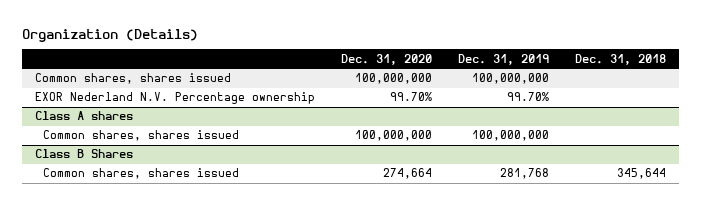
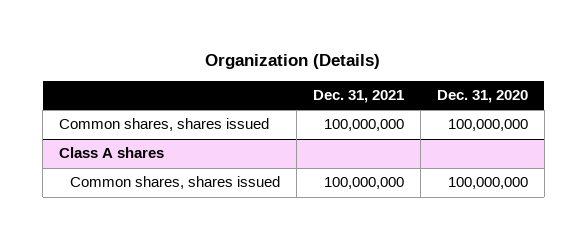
- | Dec. 31, 2020 | Dec. 31, 2019 | Dec. 31, 2018
+ | Dec. 31, 2021 | Dec. 31, 2020
- EXOR Nederland N.V. Percentage ownership | 99.70% | 99.70% |
- Class B Shares
- Common shares, shares issued | 274,664 | 281,768 | 345,644

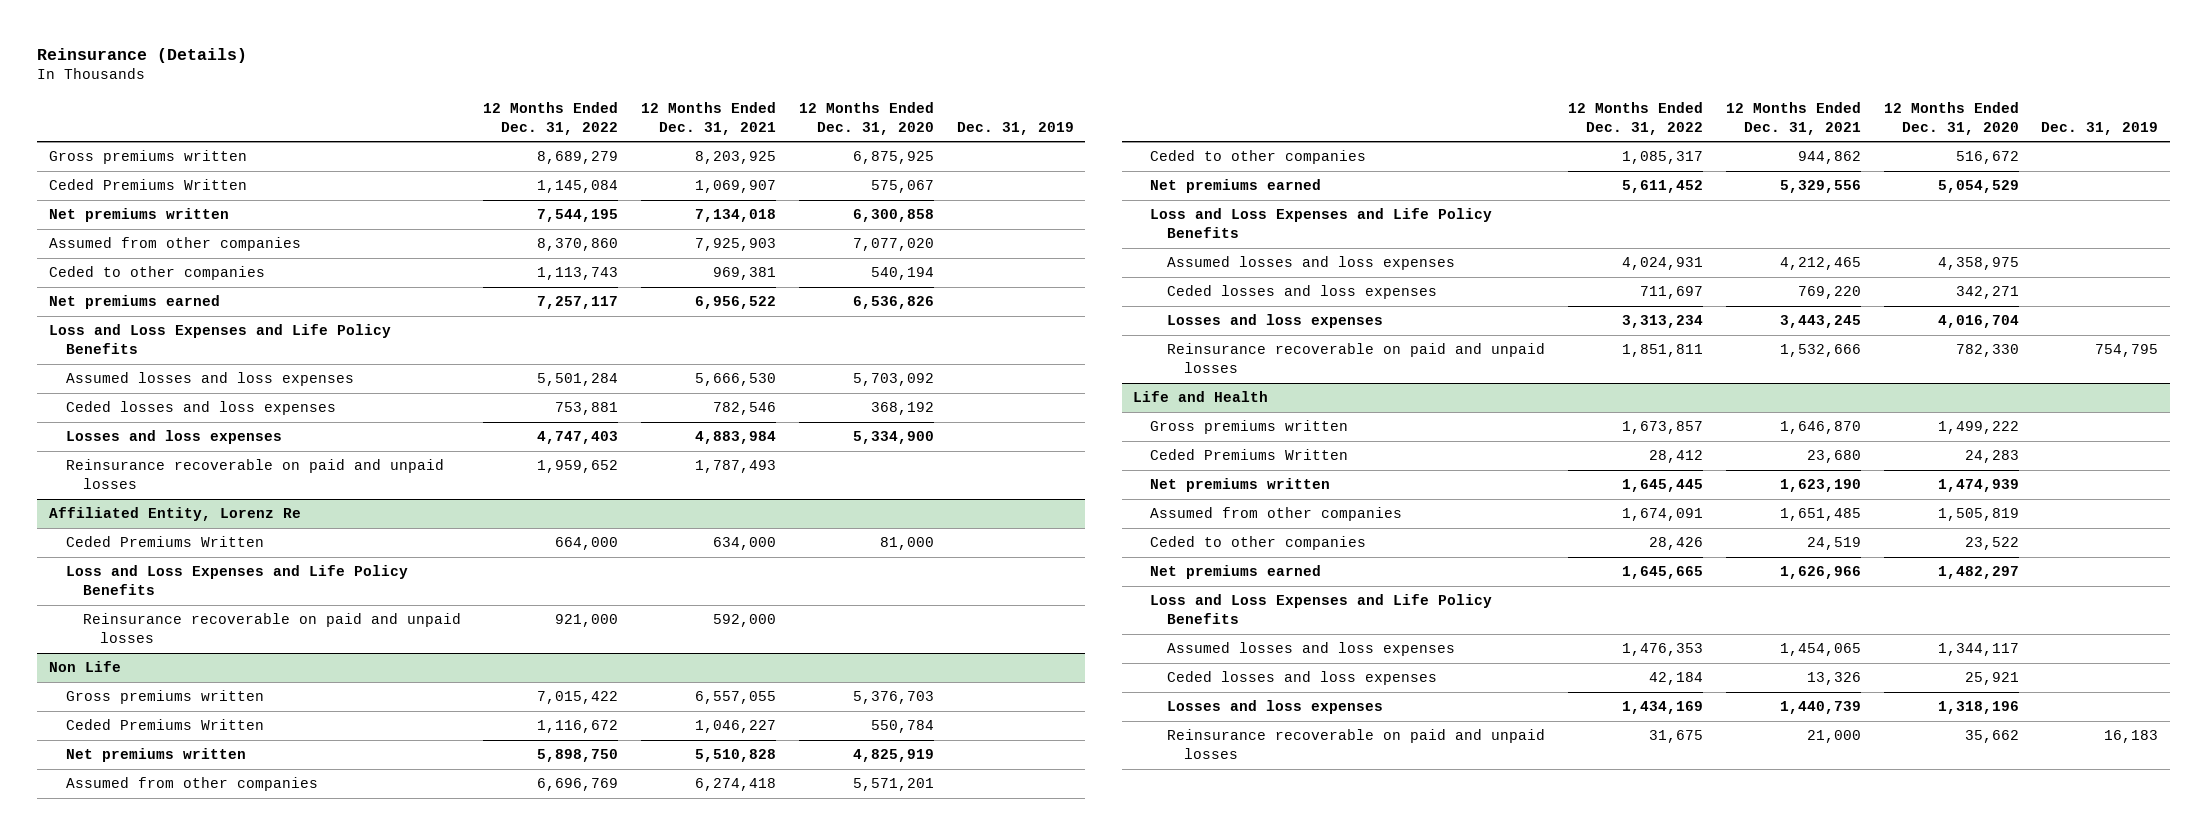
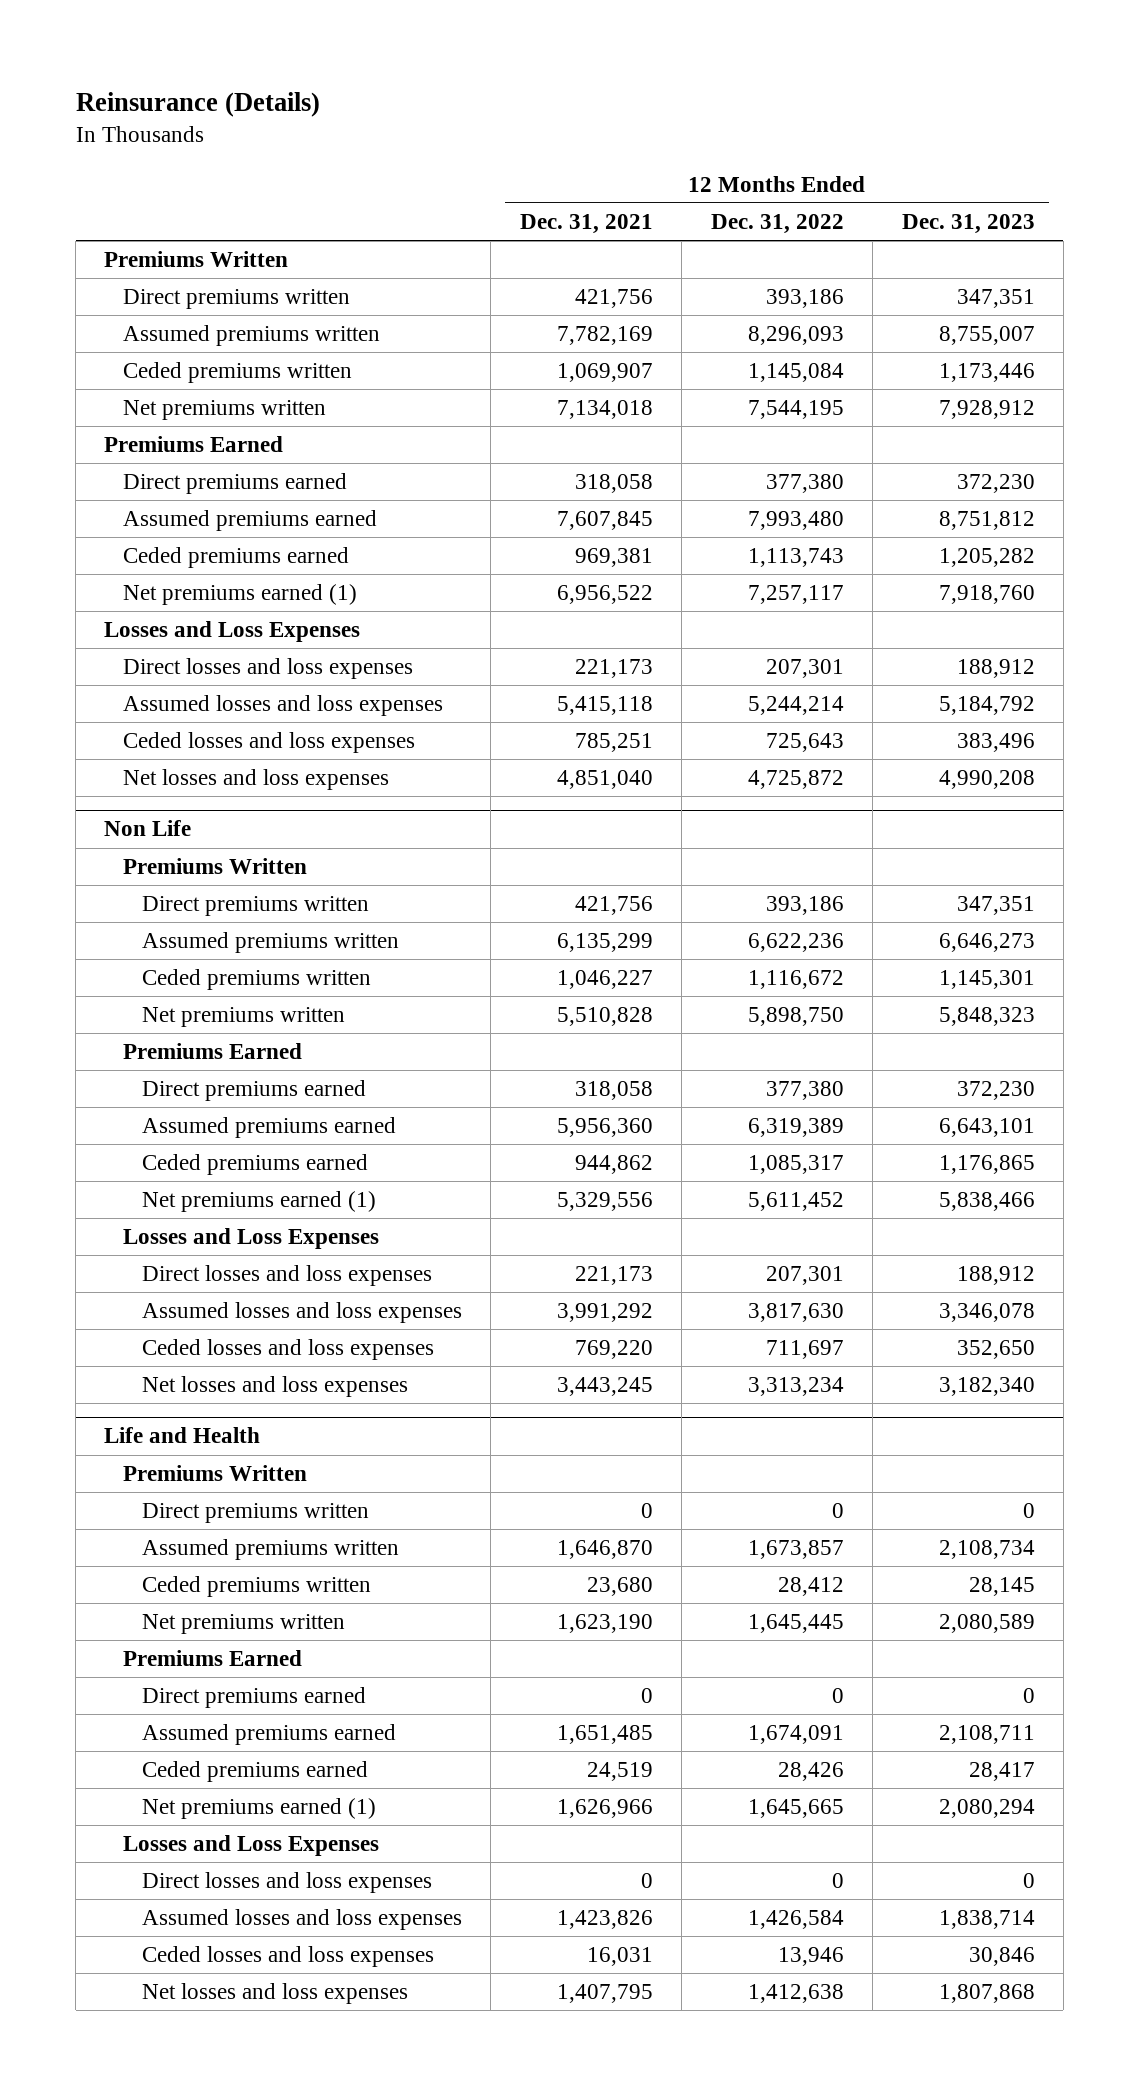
- | 12 Months Ended Dec. 31, 2022 | 12 Months Ended Dec. 31, 2021 | 12 Months Ended Dec. 31, 2020 | Dec. 31, 2019
+ | 12 Months Ended Dec. 31, 2021 | 12 Months Ended Dec. 31, 2022 | 12 Months Ended Dec. 31, 2023
- Gross premiums written | 8,689,279 | 8,203,925 | 6,875,925 |
- Ceded Premiums Written | 1,145,084 | 1,069,907 | 575,067 |
+ Premiums Written
+ Direct premiums written | 421,756 | 393,186 | 347,351
+ Assumed premiums written | 7,782,169 | 8,296,093 | 8,755,007
+ Ceded premiums written | 1,069,907 | 1,145,084 | 1,173,446
- Assumed from other companies | 8,370,860 | 7,925,903 | 7,077,020 |
- Ceded to other companies | 1,113,743 | 969,381 | 540,194 |
- Net premiums earned | 7,257,117 | 6,956,522 | 6,536,826 |
- Loss and Loss Expenses and Life Policy Benefits
- Assumed losses and loss expenses | 5,501,284 | 5,666,530 | 5,703,092 |
- Ceded losses and loss expenses | 753,881 | 782,546 | 368,192 |
- Losses and loss expenses | 4,747,403 | 4,883,984 | 5,334,900 |
- Reinsurance recoverable on paid and unpaid losses | 1,959,652 | 1,787,493 | |
- Affiliated Entity, Lorenz Re
- Ceded Premiums Written | 664,000 | 634,000 | 81,000 |
- Loss and Loss Expenses and Life Policy Benefits
- Reinsurance recoverable on paid and unpaid losses | 921,000 | 592,000 | |
+ Premiums Earned
+ Direct premiums earned | 318,058 | 377,380 | 372,230
+ Assumed premiums earned | 7,607,845 | 7,993,480 | 8,751,812
+ Ceded premiums earned | 969,381 | 1,113,743 | 1,205,282
+ Net premiums earned (1) | 6,956,522 | 7,257,117 | 7,918,760
+ Losses and Loss Expenses
+ Direct losses and loss expenses | 221,173 | 207,301 | 188,912
+ Assumed losses and loss expenses | 5,415,118 | 5,244,214 | 5,184,792
+ Ceded losses and loss expenses | 785,251 | 725,643 | 383,496
+ Net losses and loss expenses | 4,851,040 | 4,725,872 | 4,990,208
@ Non Life
- Gross premiums written | 7,015,422 | 6,557,055 | 5,376,703 |
- Ceded Premiums Written | 1,116,672 | 1,046,227 | 550,784 |
+ Premiums Written
+ Direct premiums written | 421,756 | 393,186 | 347,351
+ Assumed premiums written | 6,135,299 | 6,622,236 | 6,646,273
+ Ceded premiums written | 1,046,227 | 1,116,672 | 1,145,301
- Assumed from other companies | 6,696,769 | 6,274,418 | 5,571,201 |
- Ceded to other companies | 1,085,317 | 944,862 | 516,672 |
- Net premiums earned | 5,611,452 | 5,329,556 | 5,054,529 |
- Loss and Loss Expenses and Life Policy Benefits
- Assumed losses and loss expenses | 4,024,931 | 4,212,465 | 4,358,975 |
+ Premiums Earned
+ Direct premiums earned | 318,058 | 377,380 | 372,230
+ Assumed premiums earned | 5,956,360 | 6,319,389 | 6,643,101
+ Ceded premiums earned | 944,862 | 1,085,317 | 1,176,865
+ Net premiums earned (1) | 5,329,556 | 5,611,452 | 5,838,466
+ Losses and Loss Expenses
+ Direct losses and loss expenses | 221,173 | 207,301 | 188,912
+ Assumed losses and loss expenses | 3,991,292 | 3,817,630 | 3,346,078
- Losses and loss expenses | 3,313,234 | 3,443,245 | 4,016,704 |
- Reinsurance recoverable on paid and unpaid losses | 1,851,811 | 1,532,666 | 782,330 | 754,795
+ Net losses and loss expenses | 3,443,245 | 3,313,234 | 3,182,340
@ Life and Health
- Gross premiums written | 1,673,857 | 1,646,870 | 1,499,222 |
- Ceded Premiums Written | 28,412 | 23,680 | 24,283 |
+ Premiums Written
+ Direct premiums written | 0 | 0 | 0
+ Assumed premiums written | 1,646,870 | 1,673,857 | 2,108,734
+ Ceded premiums written | 23,680 | 28,412 | 28,145
- Assumed from other companies | 1,674,091 | 1,651,485 | 1,505,819 |
- Ceded to other companies | 28,426 | 24,519 | 23,522 |
- Net premiums earned | 1,645,665 | 1,626,966 | 1,482,297 |
- Loss and Loss Expenses and Life Policy Benefits
- Assumed losses and loss expenses | 1,476,353 | 1,454,065 | 1,344,117 |
- Ceded losses and loss expenses | 42,184 | 13,326 | 25,921 |
- Losses and loss expenses | 1,434,169 | 1,440,739 | 1,318,196 |
- Reinsurance recoverable on paid and unpaid losses | 31,675 | 21,000 | 35,662 | 16,183
+ Premiums Earned
+ Direct premiums earned | 0 | 0 | 0
+ Assumed premiums earned | 1,651,485 | 1,674,091 | 2,108,711
+ Ceded premiums earned | 24,519 | 28,426 | 28,417
+ Net premiums earned (1) | 1,626,966 | 1,645,665 | 2,080,294
+ Losses and Loss Expenses
+ Direct losses and loss expenses | 0 | 0 | 0
+ Assumed losses and loss expenses | 1,423,826 | 1,426,584 | 1,838,714
+ Ceded losses and loss expenses | 16,031 | 13,946 | 30,846
+ Net losses and loss expenses | 1,407,795 | 1,412,638 | 1,807,868

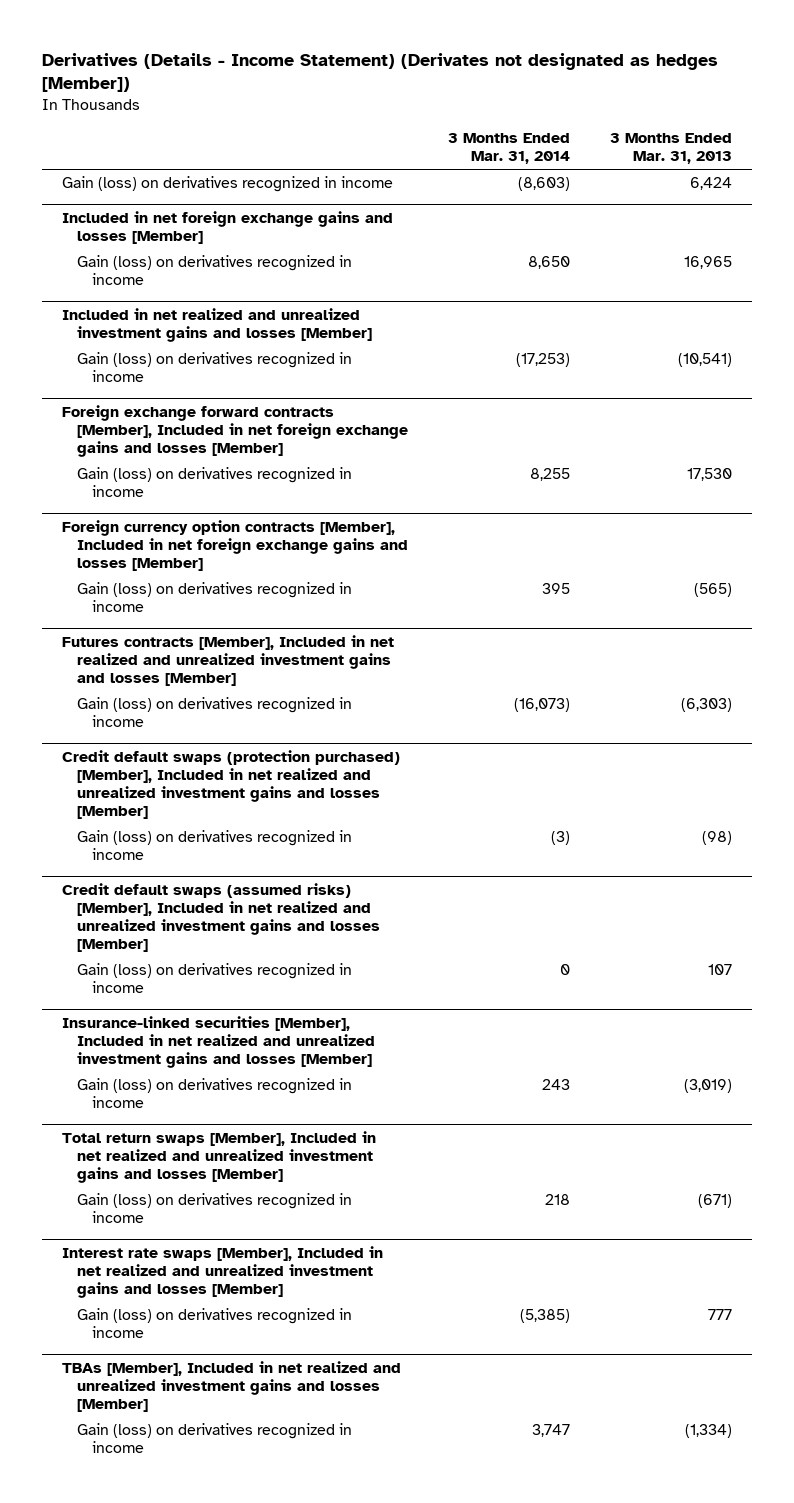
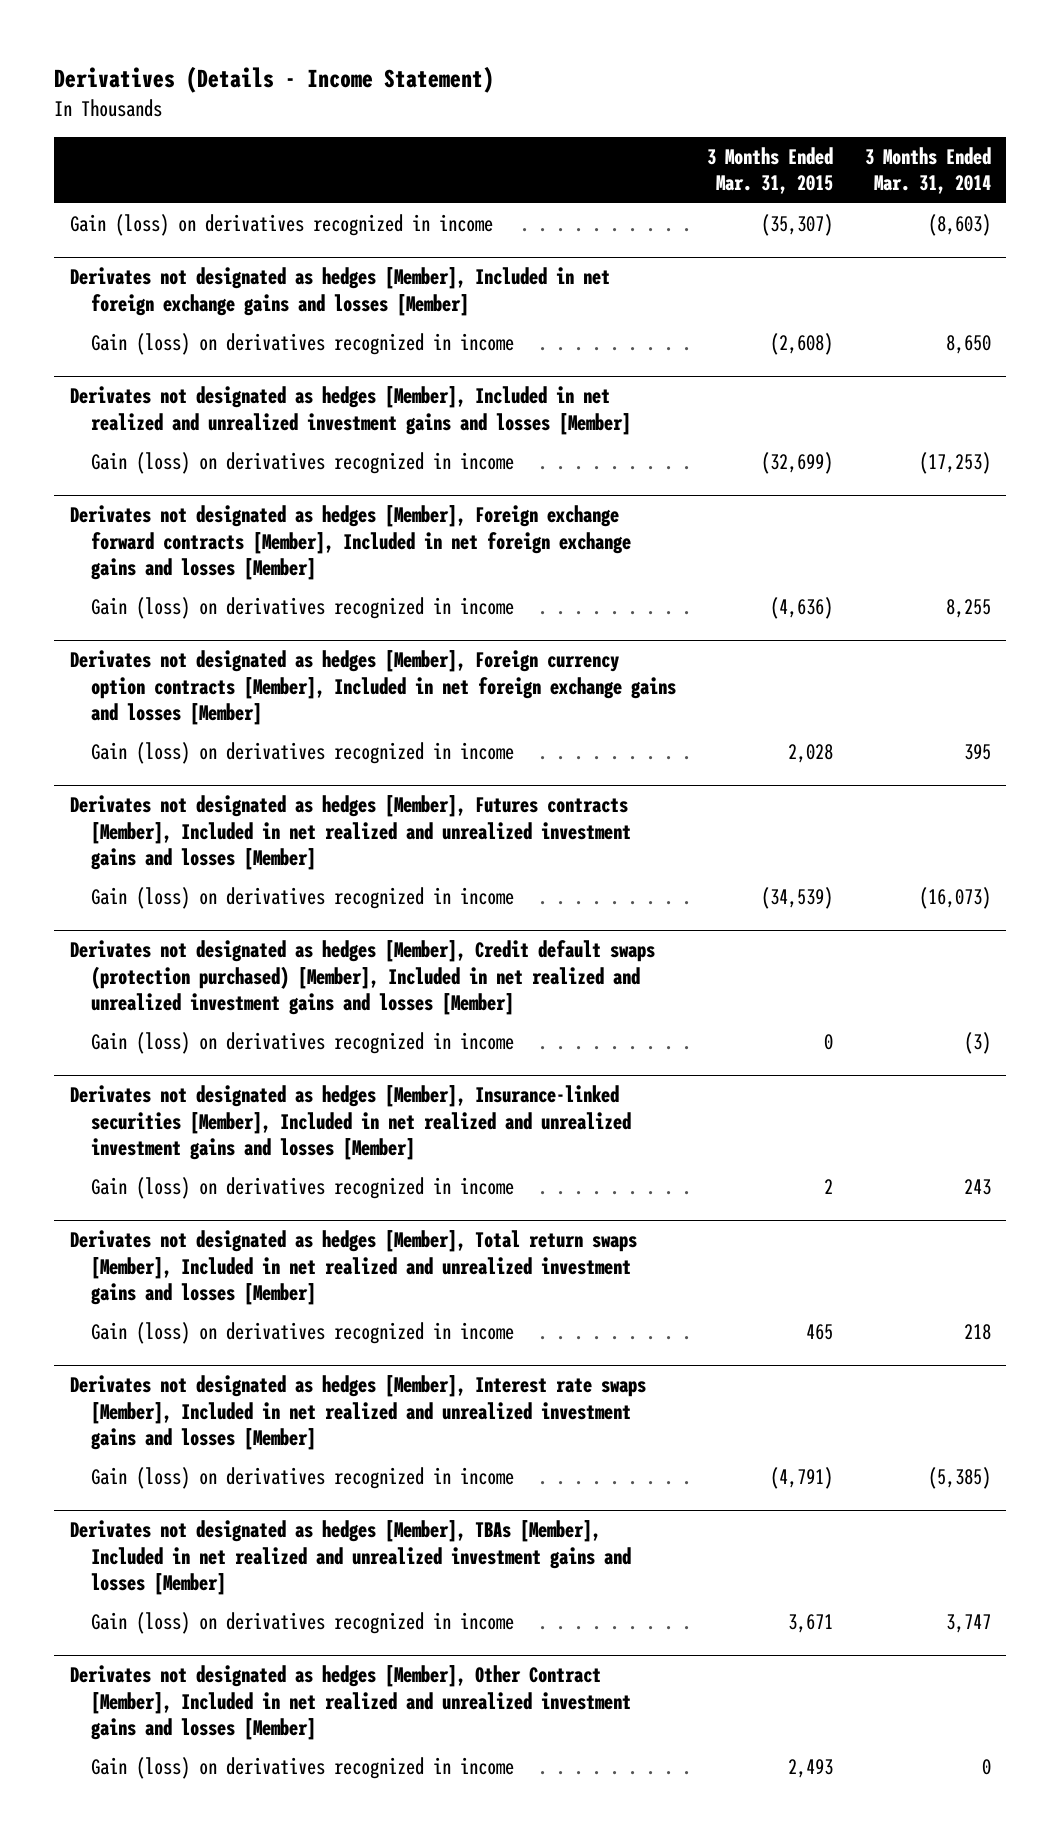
- Derivatives (Details - Income Statement) (Derivates not designated as hedges [Member])
+ Derivatives (Details - Income Statement)
- | 3 Months Ended Mar. 31, 2014 | 3 Months Ended Mar. 31, 2013
+ | 3 Months Ended Mar. 31, 2015 | 3 Months Ended Mar. 31, 2014
- Included in net foreign exchange gains and losses [Member]
+ Derivates not designated as hedges [Member], Included in net foreign exchange gains and losses [Member]
- Included in net realized and unrealized investment gains and losses [Member]
+ Derivates not designated as hedges [Member], Included in net realized and unrealized investment gains and losses [Member]
- Foreign exchange forward contracts [Member], Included in net foreign exchange gains and losses [Member]
+ Derivates not designated as hedges [Member], Foreign exchange forward contracts [Member], Included in net foreign exchange gains and losses [Member]
- Foreign currency option contracts [Member], Included in net foreign exchange gains and losses [Member]
+ Derivates not designated as hedges [Member], Foreign currency option contracts [Member], Included in net foreign exchange gains and losses [Member]
- Futures contracts [Member], Included in net realized and unrealized investment gains and losses [Member]
+ Derivates not designated as hedges [Member], Futures contracts [Member], Included in net realized and unrealized investment gains and losses [Member]
- Credit default swaps (protection purchased) [Member], Included in net realized and unrealized investment gains and losses [Member]
+ Derivates not designated as hedges [Member], Credit default swaps (protection purchased) [Member], Included in net realized and unrealized investment gains and losses [Member]
- Credit default swaps (assumed risks) [Member], Included in net realized and unrealized investment gains and losses [Member]
- Gain (loss) on derivatives recognized in income | 0 | 107
- Insurance-linked securities [Member], Included in net realized and unrealized investment gains and losses [Member]
+ Derivates not designated as hedges [Member], Insurance-linked securities [Member], Included in net realized and unrealized investment gains and losses [Member]
- Total return swaps [Member], Included in net realized and unrealized investment gains and losses [Member]
+ Derivates not designated as hedges [Member], Total return swaps [Member], Included in net realized and unrealized investment gains and losses [Member]
- Interest rate swaps [Member], Included in net realized and unrealized investment gains and losses [Member]
+ Derivates not designated as hedges [Member], Interest rate swaps [Member], Included in net realized and unrealized investment gains and losses [Member]
- TBAs [Member], Included in net realized and unrealized investment gains and losses [Member]
+ Derivates not designated as hedges [Member], TBAs [Member], Included in net realized and unrealized investment gains and losses [Member]
+ Derivates not designated as hedges [Member], Other Contract [Member], Included in net realized and unrealized investment gains and losses [Member]
+ Gain (loss) on derivatives recognized in income | 2,493 | 0

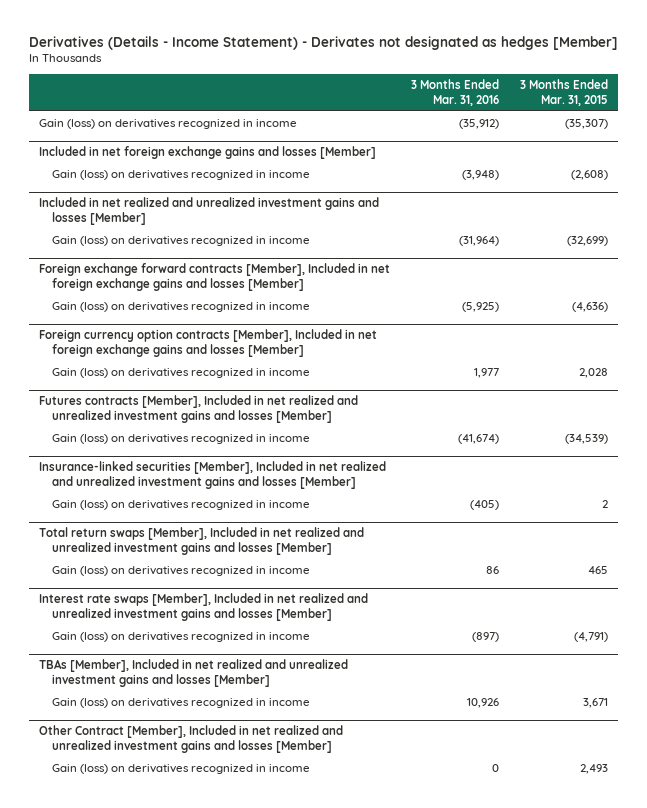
- Derivatives (Details - Income Statement)
+ Derivatives (Details - Income Statement) - Derivates not designated as hedges [Member]
- | 3 Months Ended Mar. 31, 2015 | 3 Months Ended Mar. 31, 2014
+ | 3 Months Ended Mar. 31, 2016 | 3 Months Ended Mar. 31, 2015
- Derivates not designated as hedges [Member], Included in net foreign exchange gains and losses [Member]
+ Included in net foreign exchange gains and losses [Member]
- Derivates not designated as hedges [Member], Included in net realized and unrealized investment gains and losses [Member]
+ Included in net realized and unrealized investment gains and losses [Member]
- Derivates not designated as hedges [Member], Foreign exchange forward contracts [Member], Included in net foreign exchange gains and losses [Member]
+ Foreign exchange forward contracts [Member], Included in net foreign exchange gains and losses [Member]
- Derivates not designated as hedges [Member], Foreign currency option contracts [Member], Included in net foreign exchange gains and losses [Member]
+ Foreign currency option contracts [Member], Included in net foreign exchange gains and losses [Member]
- Derivates not designated as hedges [Member], Futures contracts [Member], Included in net realized and unrealized investment gains and losses [Member]
+ Futures contracts [Member], Included in net realized and unrealized investment gains and losses [Member]
- Derivates not designated as hedges [Member], Credit default swaps (protection purchased) [Member], Included in net realized and unrealized investment gains and losses [Member]
- Gain (loss) on derivatives recognized in income | 0 | (3)
- Derivates not designated as hedges [Member], Insurance-linked securities [Member], Included in net realized and unrealized investment gains and losses [Member]
+ Insurance-linked securities [Member], Included in net realized and unrealized investment gains and losses [Member]
- Derivates not designated as hedges [Member], Total return swaps [Member], Included in net realized and unrealized investment gains and losses [Member]
+ Total return swaps [Member], Included in net realized and unrealized investment gains and losses [Member]
- Derivates not designated as hedges [Member], Interest rate swaps [Member], Included in net realized and unrealized investment gains and losses [Member]
+ Interest rate swaps [Member], Included in net realized and unrealized investment gains and losses [Member]
- Derivates not designated as hedges [Member], TBAs [Member], Included in net realized and unrealized investment gains and losses [Member]
+ TBAs [Member], Included in net realized and unrealized investment gains and losses [Member]
- Derivates not designated as hedges [Member], Other Contract [Member], Included in net realized and unrealized investment gains and losses [Member]
+ Other Contract [Member], Included in net realized and unrealized investment gains and losses [Member]

